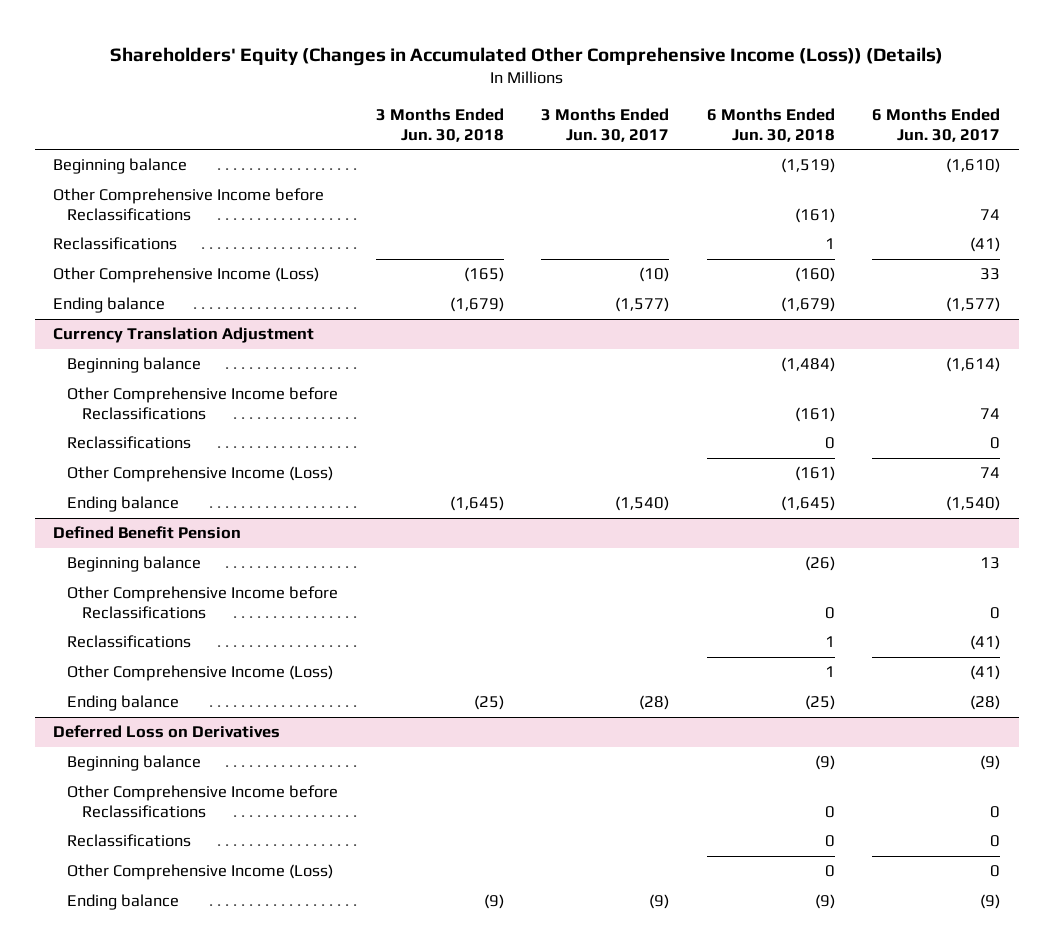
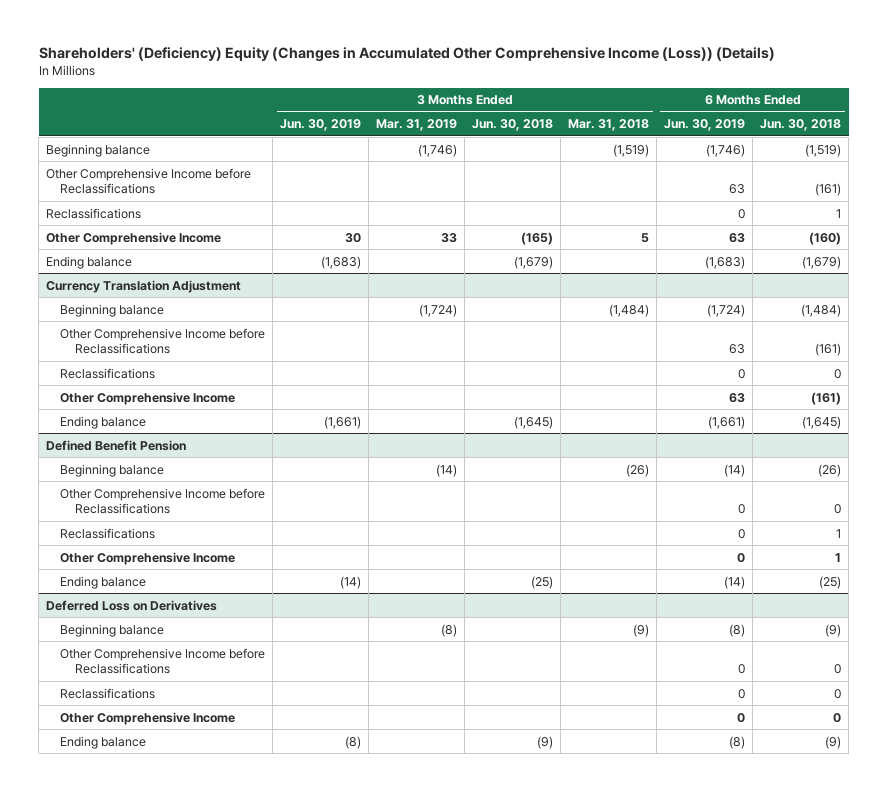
- Shareholders' Equity (Changes in Accumulated Other Comprehensive Income (Loss)) (Details)
+ Shareholders' (Deficiency) Equity (Changes in Accumulated Other Comprehensive Income (Loss)) (Details)
- | 3 Months Ended Jun. 30, 2018 | 3 Months Ended Jun. 30, 2017 | 6 Months Ended Jun. 30, 2018 | 6 Months Ended Jun. 30, 2017
+ | 3 Months Ended Jun. 30, 2019 | 3 Months Ended Mar. 31, 2019 | 3 Months Ended Jun. 30, 2018 | 3 Months Ended Mar. 31, 2018 | 6 Months Ended Jun. 30, 2019 | 6 Months Ended Jun. 30, 2018
- Other Comprehensive Income (Loss) | (165) | (10) | (160) | 33
+ Other Comprehensive Income | 30 | 33 | (165) | 5 | 63 | (160)
@ Currency Translation Adjustment
- Other Comprehensive Income (Loss) | | | (161) | 74
+ Other Comprehensive Income | | | | | 63 | (161)
@ Defined Benefit Pension
- Other Comprehensive Income (Loss) | | | 1 | (41)
+ Other Comprehensive Income | | | | | 0 | 1
@ Deferred Loss on Derivatives
- Other Comprehensive Income (Loss) | | | 0 | 0
+ Other Comprehensive Income | | | | | 0 | 0

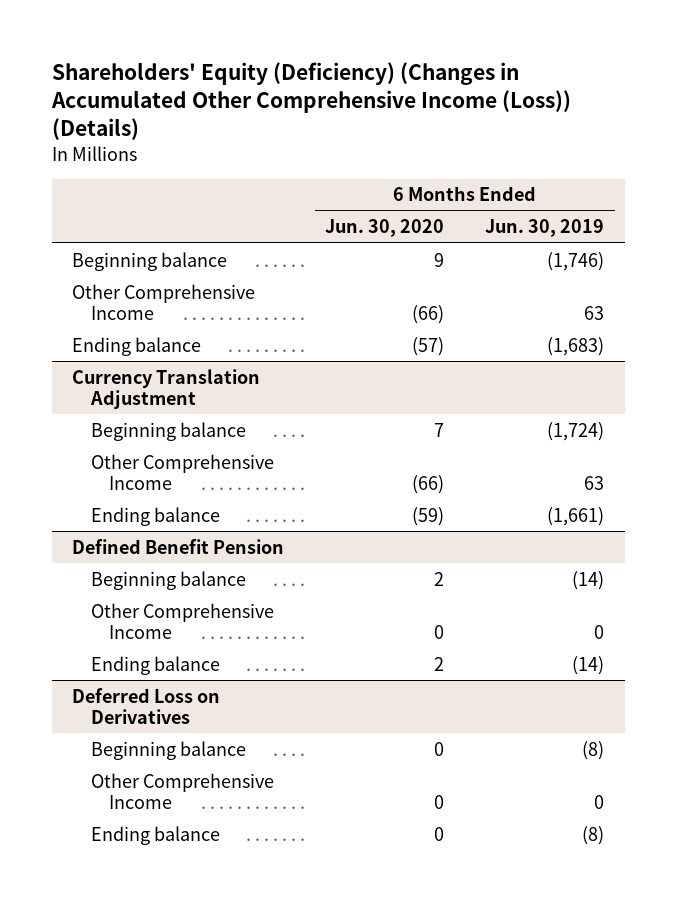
- Shareholders' (Deficiency) Equity (Changes in Accumulated Other Comprehensive Income (Loss)) (Details)
+ Shareholders' Equity (Deficiency) (Changes in Accumulated Other Comprehensive Income (Loss)) (Details)
- | 3 Months Ended Jun. 30, 2019 | 3 Months Ended Mar. 31, 2019 | 3 Months Ended Jun. 30, 2018 | 3 Months Ended Mar. 31, 2018 | 6 Months Ended Jun. 30, 2019 | 6 Months Ended Jun. 30, 2018
+ | 6 Months Ended Jun. 30, 2020 | 6 Months Ended Jun. 30, 2019
- Other Comprehensive Income before Reclassifications | | | | | 63 | (161)
- Reclassifications | | | | | 0 | 1
@ Currency Translation Adjustment
- Other Comprehensive Income before Reclassifications | | | | | 63 | (161)
- Reclassifications | | | | | 0 | 0
@ Defined Benefit Pension
- Other Comprehensive Income before Reclassifications | | | | | 0 | 0
- Reclassifications | | | | | 0 | 1
@ Deferred Loss on Derivatives
- Other Comprehensive Income before Reclassifications | | | | | 0 | 0
- Reclassifications | | | | | 0 | 0

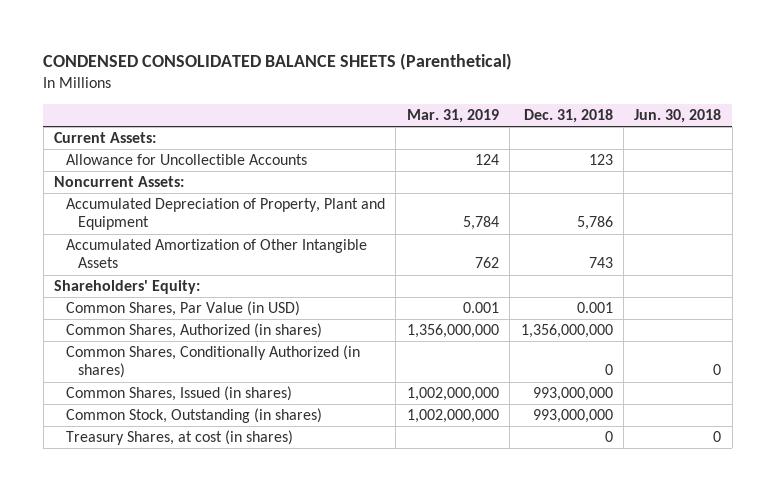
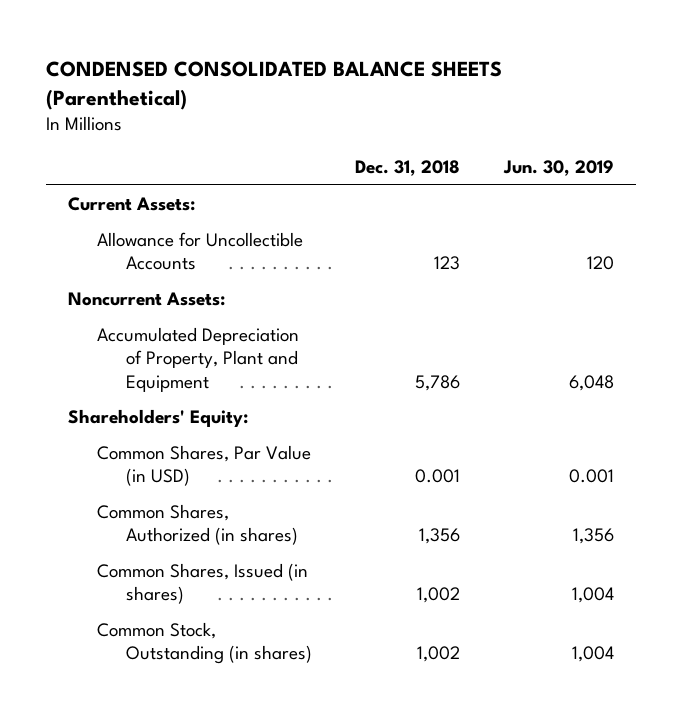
- | Mar. 31, 2019 | Dec. 31, 2018 | Jun. 30, 2018
+ | Dec. 31, 2018 | Jun. 30, 2019
- Accumulated Amortization of Other Intangible Assets | 762 | 743 |
- Common Shares, Authorized (in shares) | 1,356,000,000 | 1,356,000,000 |
- Common Shares, Conditionally Authorized (in shares) | | 0 | 0
- Common Shares, Issued (in shares) | 1,002,000,000 | 993,000,000 |
- Common Stock, Outstanding (in shares) | 1,002,000,000 | 993,000,000 |
- Treasury Shares, at cost (in shares) | | 0 | 0
+ Common Shares, Authorized (in shares) | 1,356 | 1,356
+ Common Shares, Issued (in shares) | 1,002 | 1,004
+ Common Stock, Outstanding (in shares) | 1,002 | 1,004

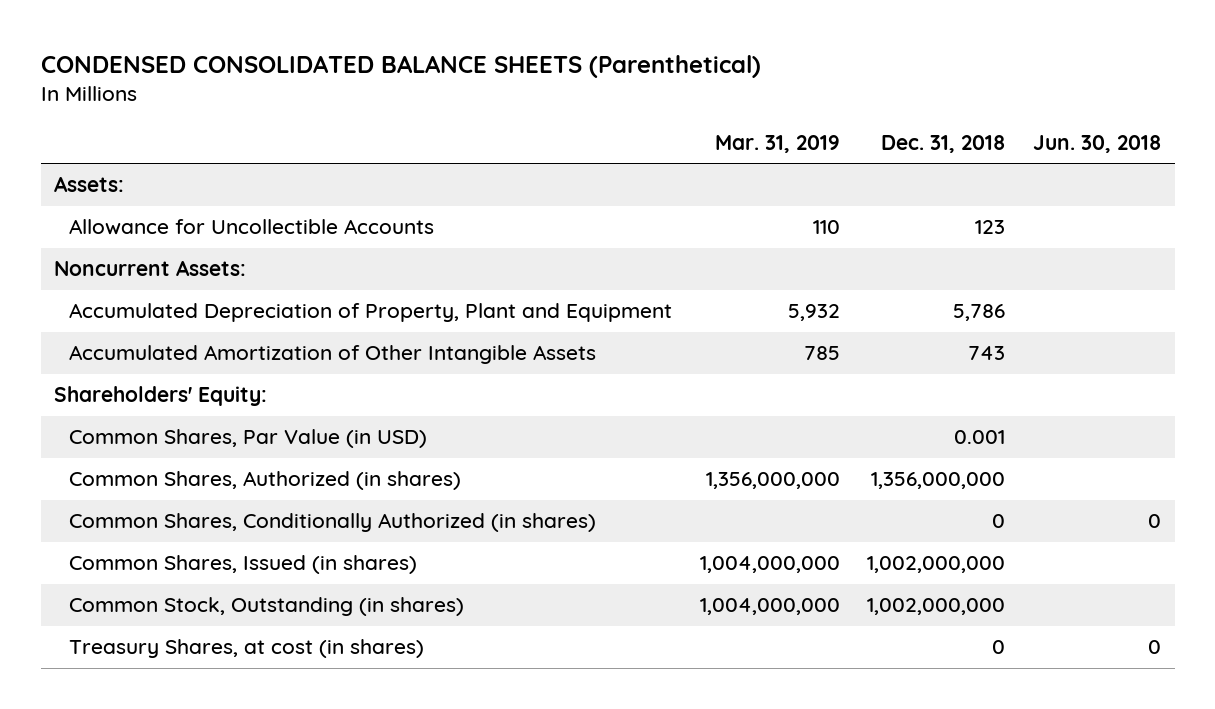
- | Dec. 31, 2018 | Jun. 30, 2019
+ | Mar. 31, 2019 | Dec. 31, 2018 | Jun. 30, 2018
- Current Assets:
+ Assets:
+ Accumulated Amortization of Other Intangible Assets | 785 | 743 |
- Common Shares, Authorized (in shares) | 1,356 | 1,356
- Common Shares, Issued (in shares) | 1,002 | 1,004
- Common Stock, Outstanding (in shares) | 1,002 | 1,004
+ Common Shares, Authorized (in shares) | 1,356,000,000 | 1,356,000,000 |
+ Common Shares, Conditionally Authorized (in shares) | | 0 | 0
+ Common Shares, Issued (in shares) | 1,004,000,000 | 1,002,000,000 |
+ Common Stock, Outstanding (in shares) | 1,004,000,000 | 1,002,000,000 |
+ Treasury Shares, at cost (in shares) | | 0 | 0

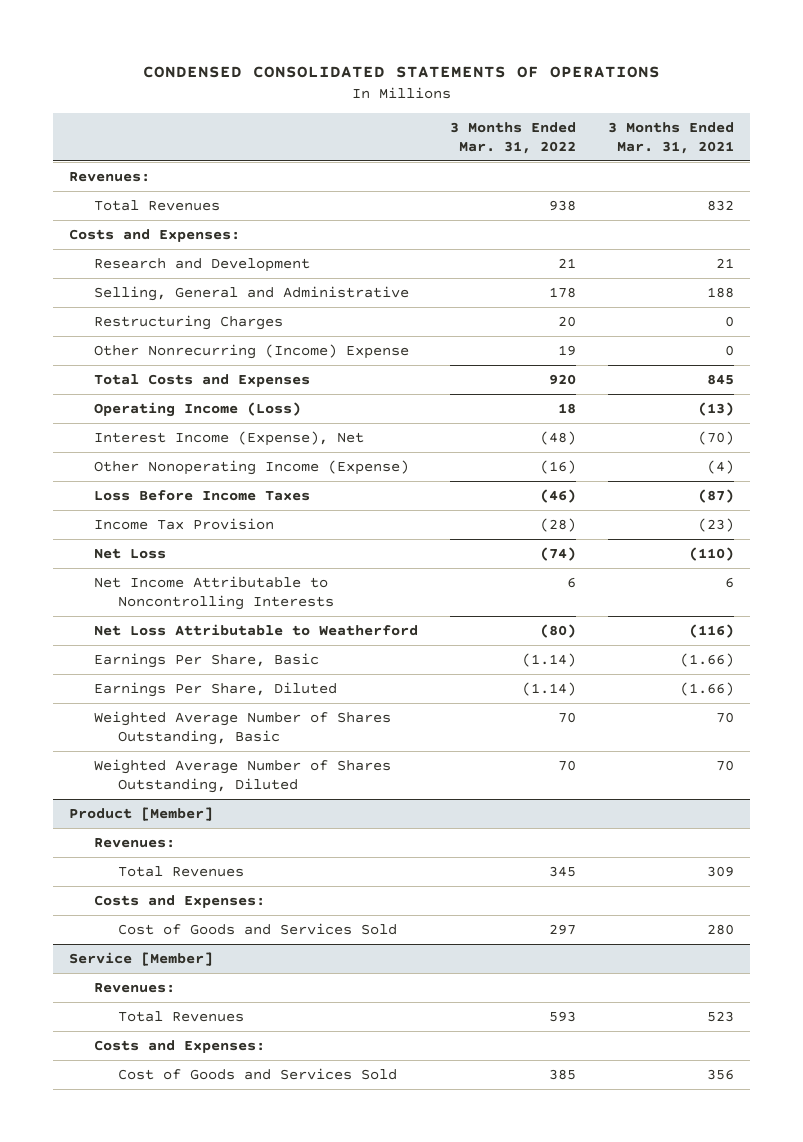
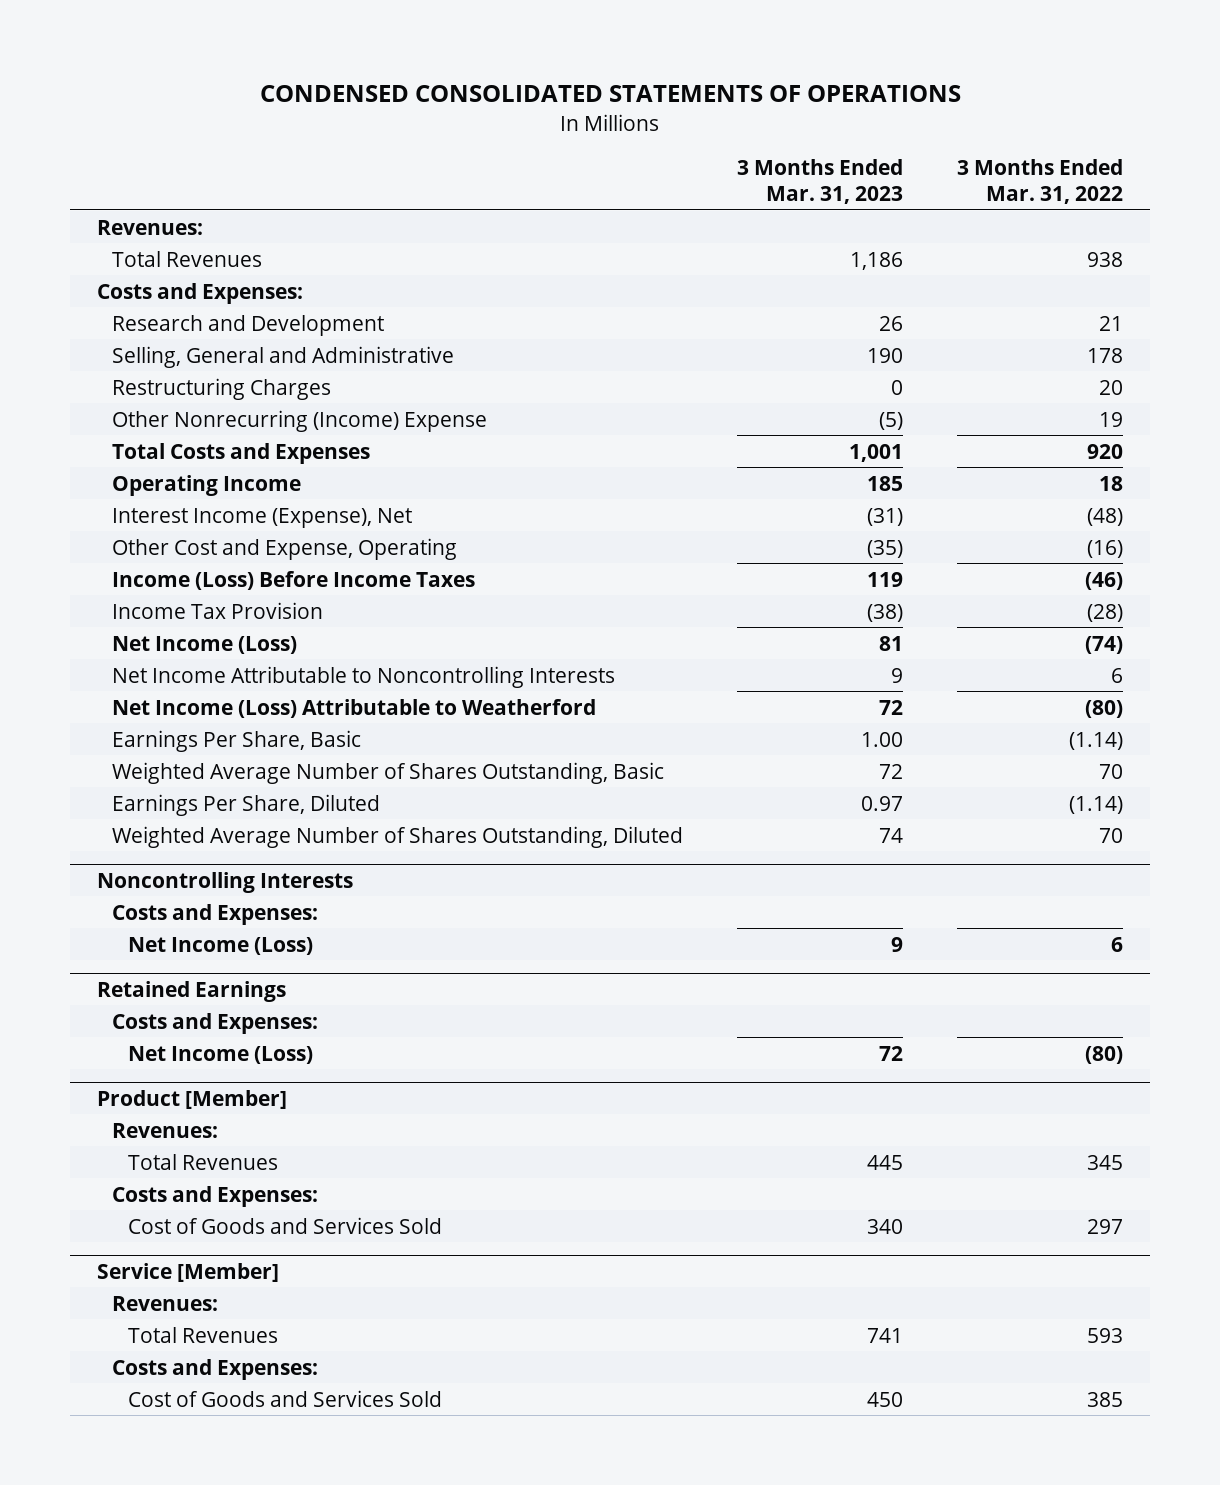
- | 3 Months Ended Mar. 31, 2022 | 3 Months Ended Mar. 31, 2021
+ | 3 Months Ended Mar. 31, 2023 | 3 Months Ended Mar. 31, 2022
- Operating Income (Loss) | 18 | (13)
+ Operating Income | 185 | 18
- Other Nonoperating Income (Expense) | (16) | (4)
- Loss Before Income Taxes | (46) | (87)
+ Other Cost and Expense, Operating | (35) | (16)
+ Income (Loss) Before Income Taxes | 119 | (46)
- Net Loss | (74) | (110)
+ Net Income (Loss) | 81 | (74)
- Net Loss Attributable to Weatherford | (80) | (116)
+ Net Income (Loss) Attributable to Weatherford | 72 | (80)
moved down: Earnings Per Share, Diluted | 0.97 | (1.14)
+ Noncontrolling Interests
+ Costs and Expenses:
+ Net Income (Loss) | 9 | 6
+ Retained Earnings
+ Costs and Expenses:
+ Net Income (Loss) | 72 | (80)

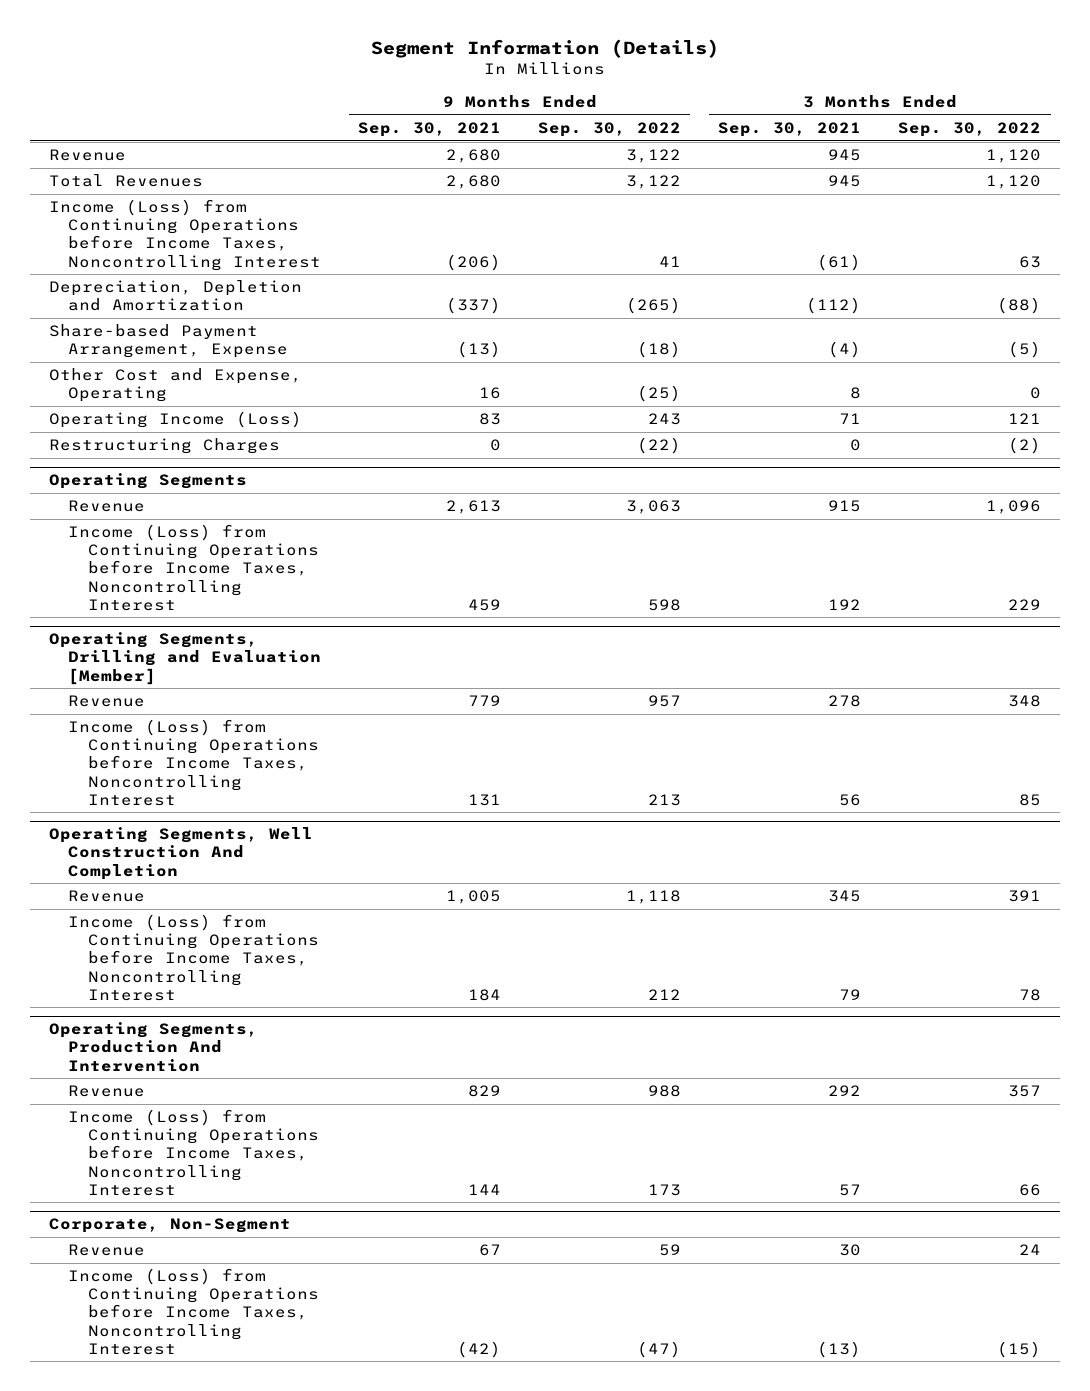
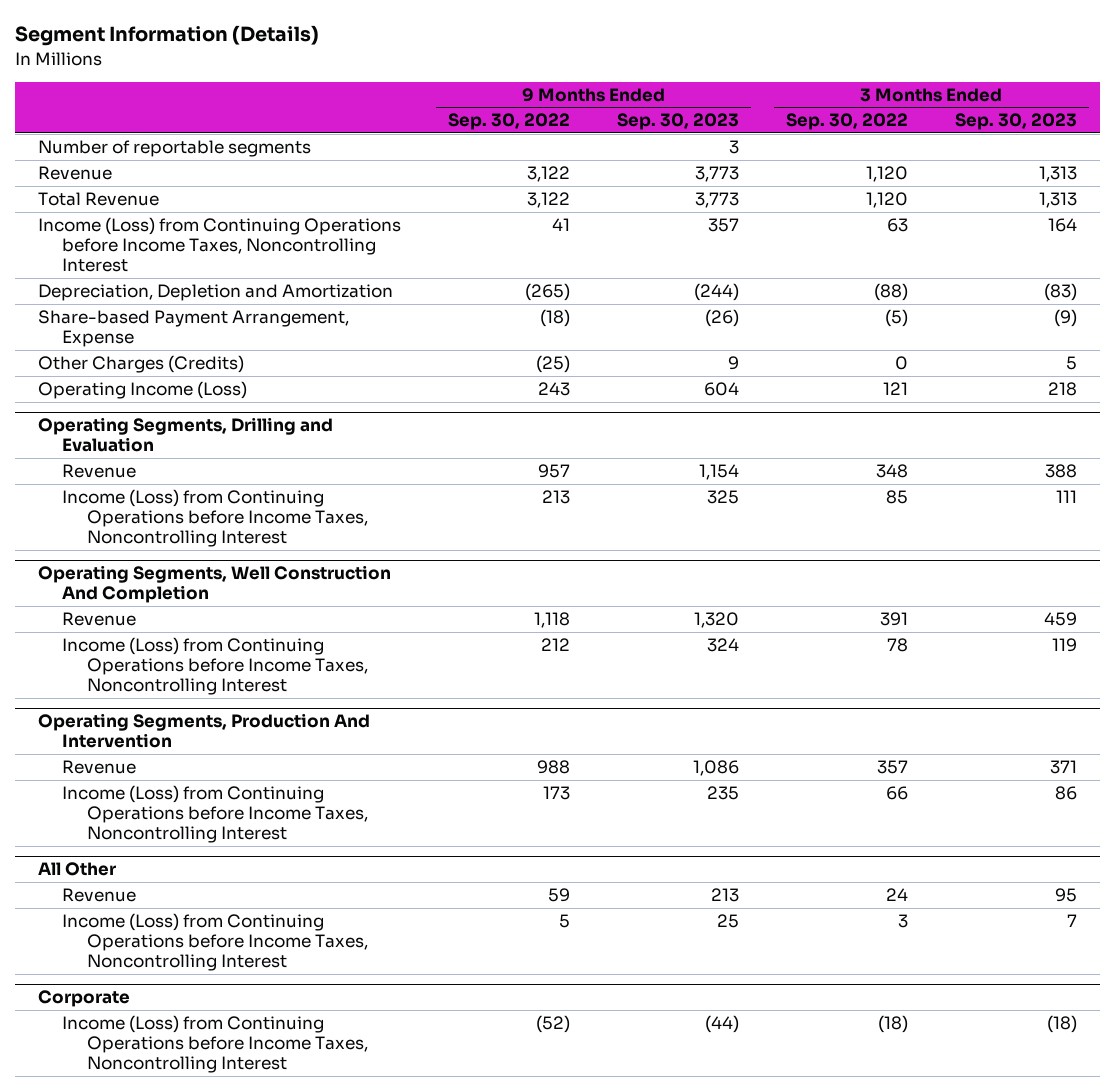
- | 9 Months Ended Sep. 30, 2021 | 9 Months Ended Sep. 30, 2022 | 3 Months Ended Sep. 30, 2021 | 3 Months Ended Sep. 30, 2022
+ | 9 Months Ended Sep. 30, 2022 | 9 Months Ended Sep. 30, 2023 | 3 Months Ended Sep. 30, 2022 | 3 Months Ended Sep. 30, 2023
+ Number of reportable segments | | 3 | |
- Total Revenues | 2,680 | 3,122 | 945 | 1,120
+ Total Revenue | 3,122 | 3,773 | 1,120 | 1,313
- Other Cost and Expense, Operating | 16 | (25) | 8 | 0
+ Other Charges (Credits) | (25) | 9 | 0 | 5
- Restructuring Charges | 0 | (22) | 0 | (2)
- Operating Segments
- Revenue | 2,613 | 3,063 | 915 | 1,096
- Income (Loss) from Continuing Operations before Income Taxes, Noncontrolling Interest | 459 | 598 | 192 | 229
- Operating Segments, Drilling and Evaluation [Member]
+ Operating Segments, Drilling and Evaluation
- Corporate, Non-Segment
+ All Other
- Income (Loss) from Continuing Operations before Income Taxes, Noncontrolling Interest | (42) | (47) | (13) | (15)
+ Income (Loss) from Continuing Operations before Income Taxes, Noncontrolling Interest | 5 | 25 | 3 | 7
+ Corporate
+ Income (Loss) from Continuing Operations before Income Taxes, Noncontrolling Interest | (52) | (44) | (18) | (18)

